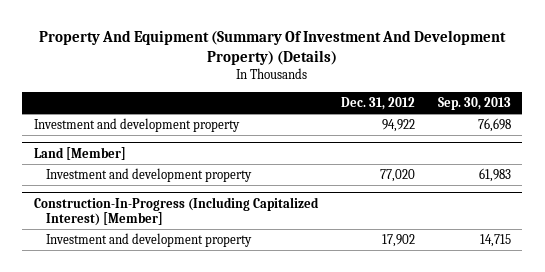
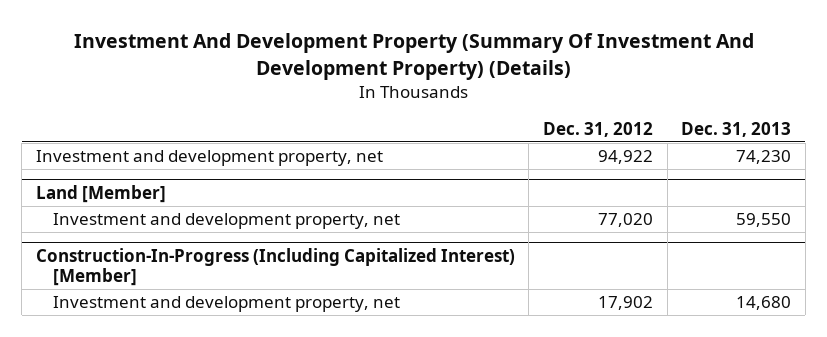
- Property And Equipment (Summary Of Investment And Development Property) (Details)
+ Investment And Development Property (Summary Of Investment And Development Property) (Details)
- | Dec. 31, 2012 | Sep. 30, 2013
+ | Dec. 31, 2012 | Dec. 31, 2013
- Investment and development property | 94,922 | 76,698
+ Investment and development property, net | 94,922 | 74,230
@ Land [Member]
- Investment and development property | 77,020 | 61,983
+ Investment and development property, net | 77,020 | 59,550
@ Construction-In-Progress (Including Capitalized Interest) [Member]
- Investment and development property | 17,902 | 14,715
+ Investment and development property, net | 17,902 | 14,680

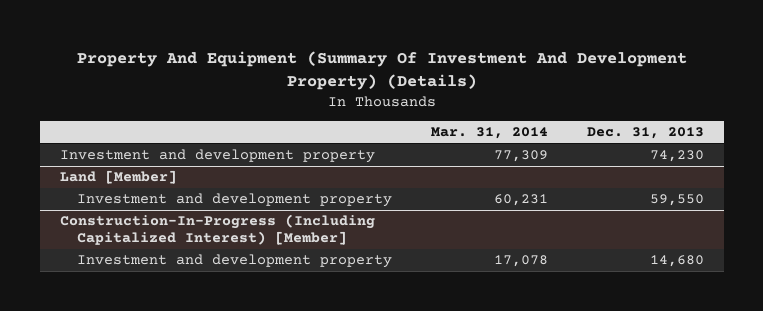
- Investment And Development Property (Summary Of Investment And Development Property) (Details)
+ Property And Equipment (Summary Of Investment And Development Property) (Details)
- | Dec. 31, 2012 | Dec. 31, 2013
+ | Mar. 31, 2014 | Dec. 31, 2013
- Investment and development property, net | 94,922 | 74,230
+ Investment and development property | 77,309 | 74,230
@ Land [Member]
- Investment and development property, net | 77,020 | 59,550
+ Investment and development property | 60,231 | 59,550
@ Construction-In-Progress (Including Capitalized Interest) [Member]
- Investment and development property, net | 17,902 | 14,680
+ Investment and development property | 17,078 | 14,680

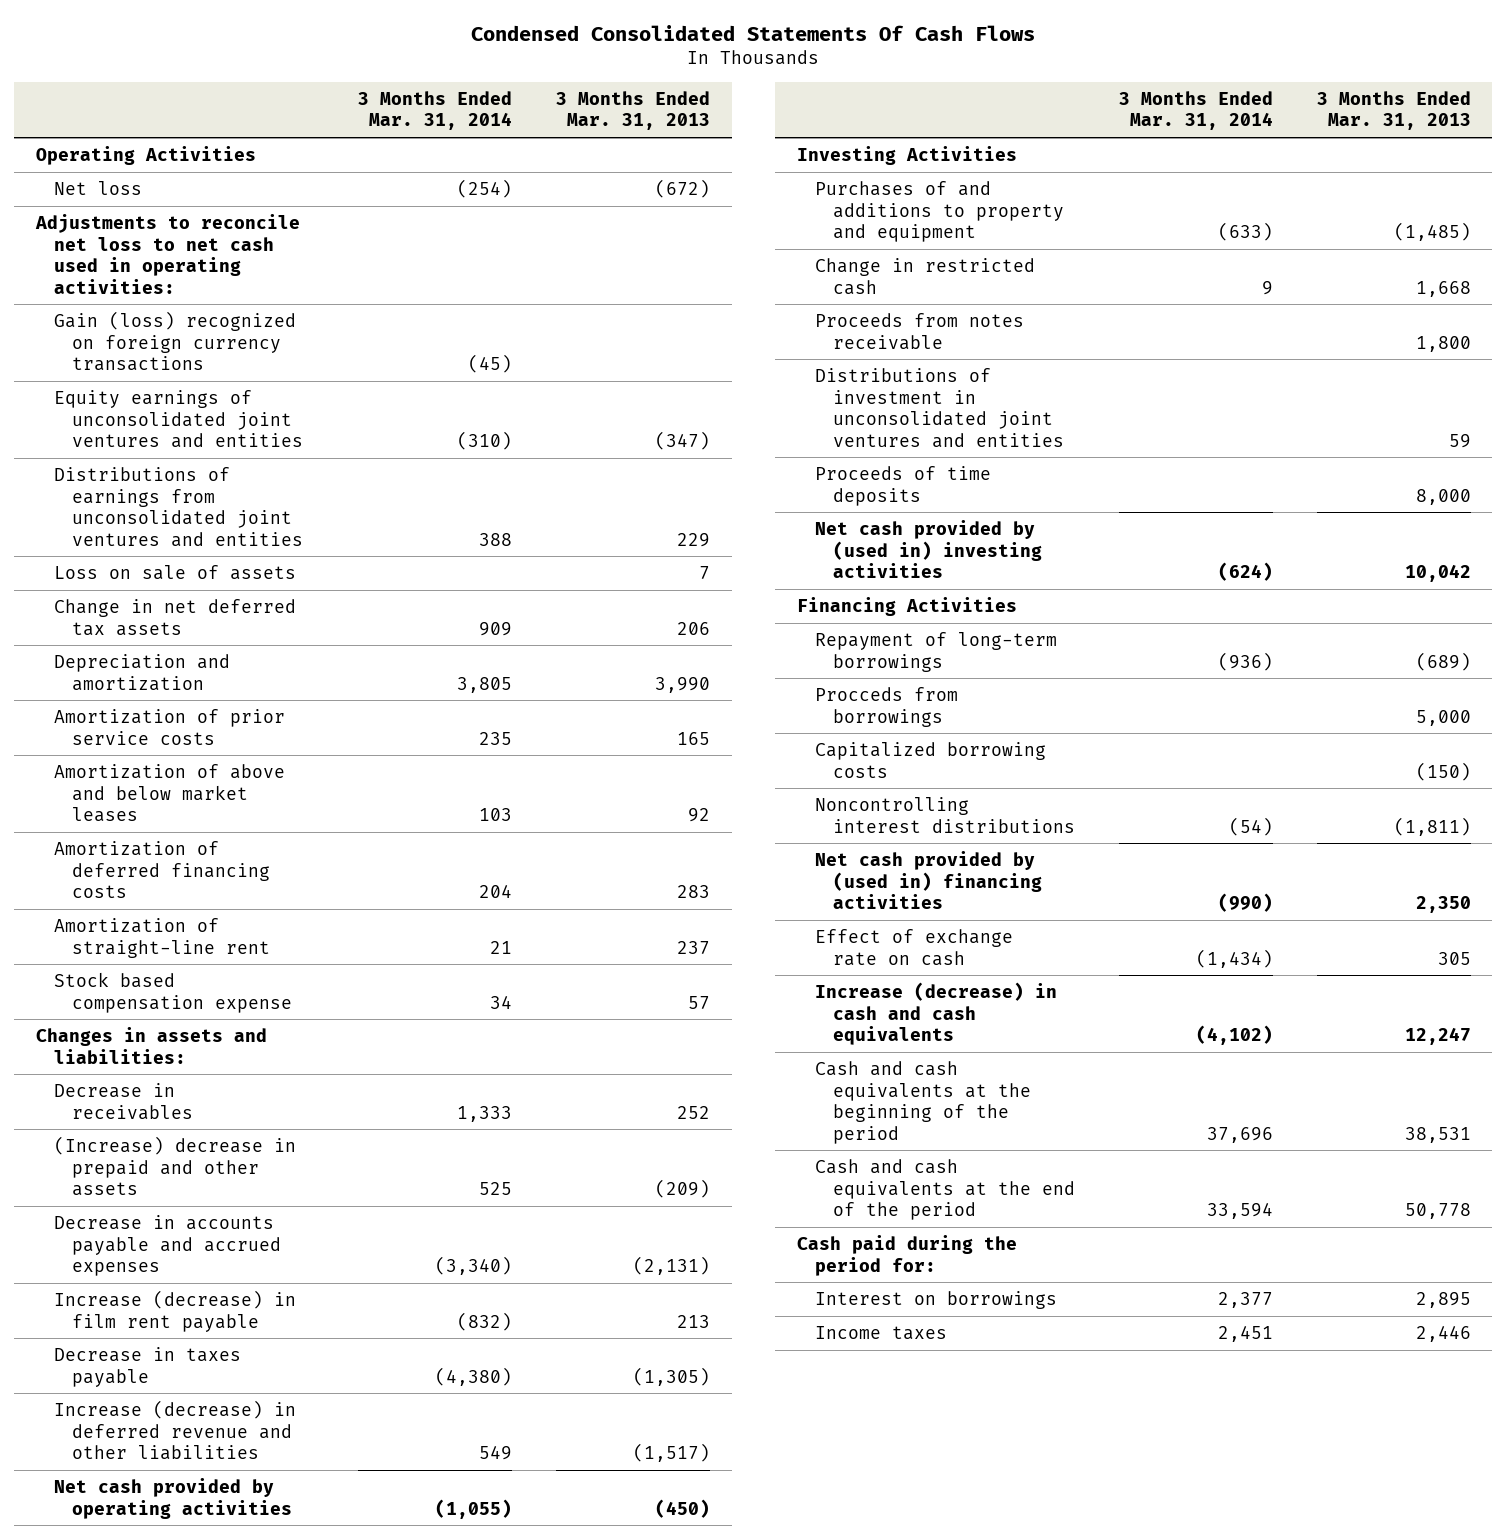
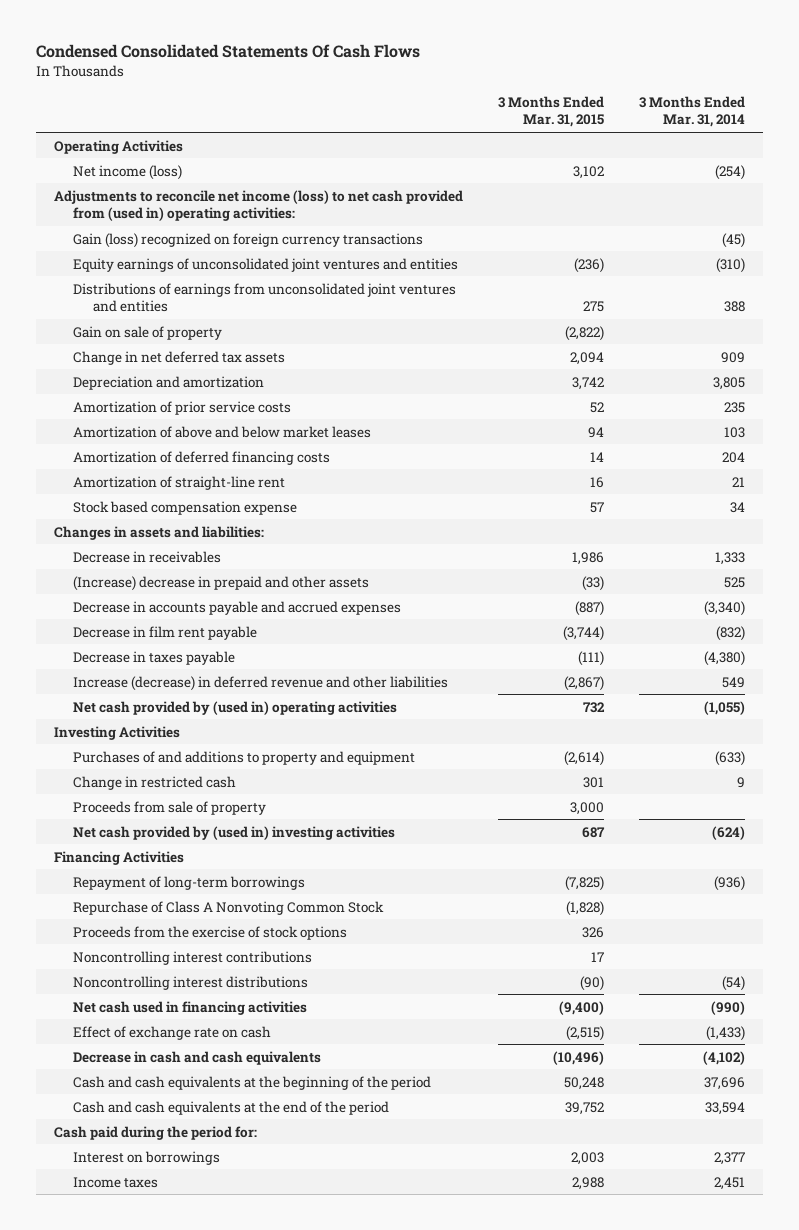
- | 3 Months Ended Mar. 31, 2014 | 3 Months Ended Mar. 31, 2013
+ | 3 Months Ended Mar. 31, 2015 | 3 Months Ended Mar. 31, 2014
- Net loss | (254) | (672)
- Adjustments to reconcile net loss to net cash used in operating activities:
+ Net income (loss) | 3,102 | (254)
+ Adjustments to reconcile net income (loss) to net cash provided from (used in) operating activities:
- Loss on sale of assets | | 7
+ Gain on sale of property | (2,822) |
- Increase (decrease) in film rent payable | (832) | 213
+ Decrease in film rent payable | (3,744) | (832)
- Net cash provided by operating activities | (1,055) | (450)
+ Net cash provided by (used in) operating activities | 732 | (1,055)
- Proceeds from notes receivable | | 1,800
- Distributions of investment in unconsolidated joint ventures and entities | | 59
- Proceeds of time deposits | | 8,000
+ Proceeds from sale of property | 3,000 |
- Procceds from borrowings | | 5,000
- Capitalized borrowing costs | | (150)
+ Repurchase of Class A Nonvoting Common Stock | (1,828) |
+ Proceeds from the exercise of stock options | 326 |
+ Noncontrolling interest contributions | 17 |
- Net cash provided by (used in) financing activities | (990) | 2,350
- Effect of exchange rate on cash | (1,434) | 305
- Increase (decrease) in cash and cash equivalents | (4,102) | 12,247
+ Net cash used in financing activities | (9,400) | (990)
+ Effect of exchange rate on cash | (2,515) | (1,433)
+ Decrease in cash and cash equivalents | (10,496) | (4,102)

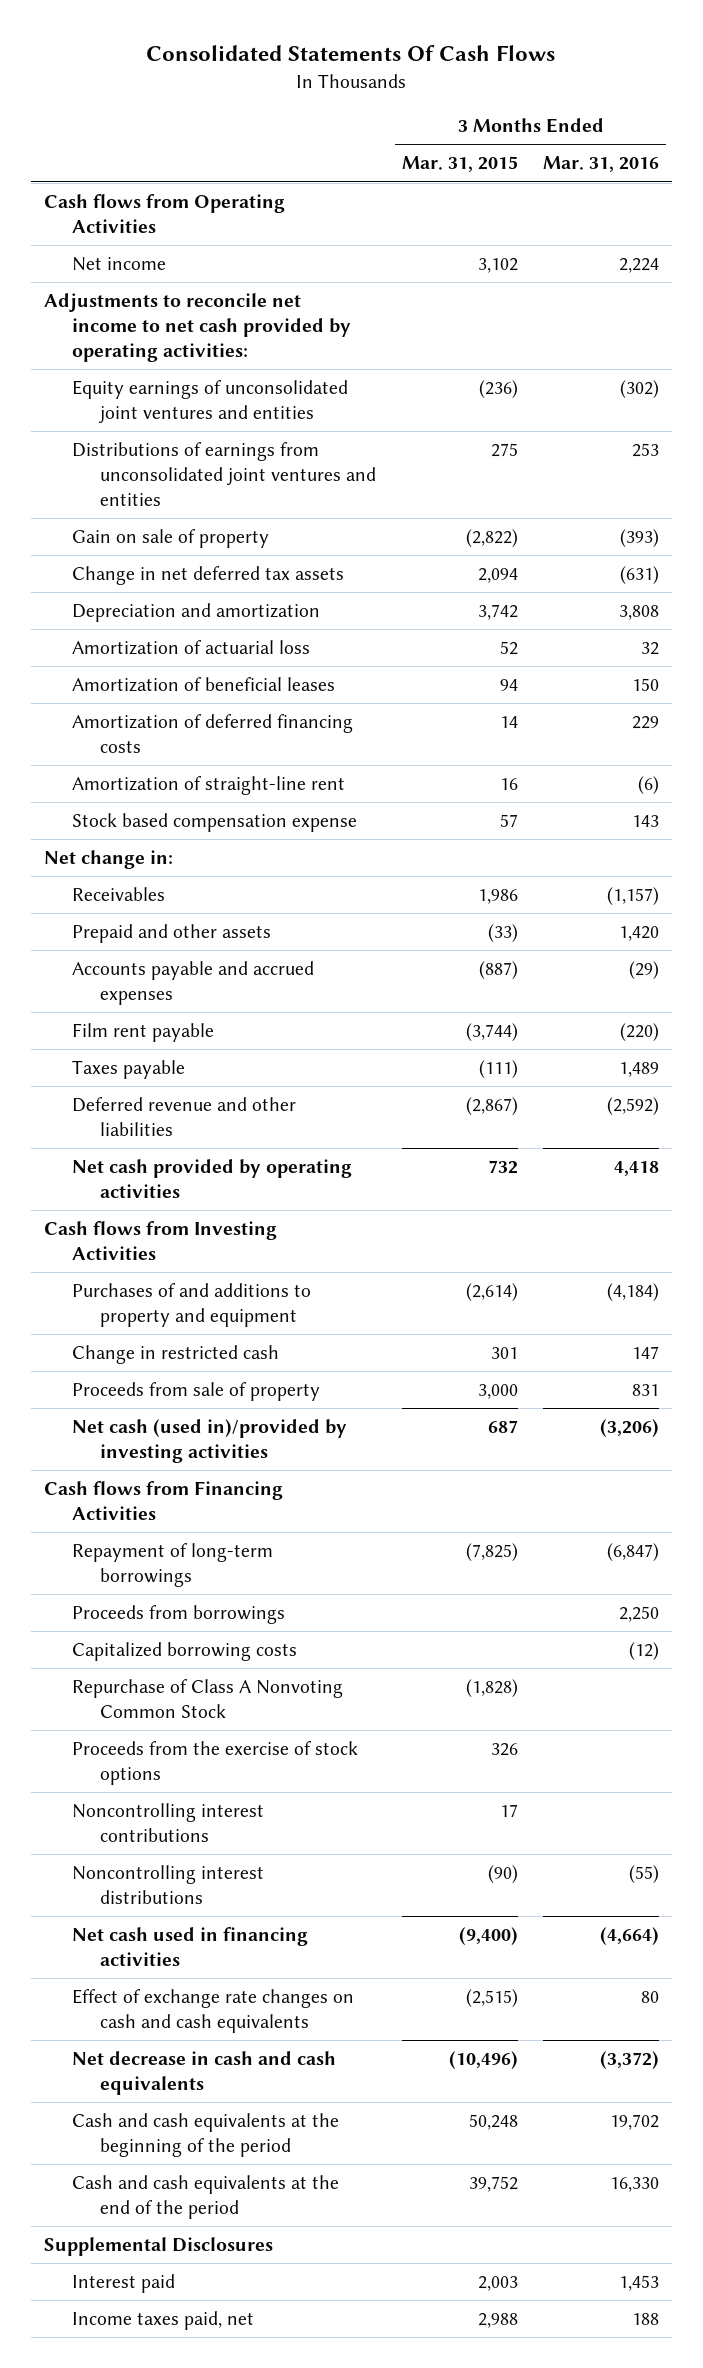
- Condensed Consolidated Statements Of Cash Flows
+ Consolidated Statements Of Cash Flows
- | 3 Months Ended Mar. 31, 2015 | 3 Months Ended Mar. 31, 2014
+ | 3 Months Ended Mar. 31, 2015 | 3 Months Ended Mar. 31, 2016
- Operating Activities
- Net income (loss) | 3,102 | (254)
- Adjustments to reconcile net income (loss) to net cash provided from (used in) operating activities:
- Gain (loss) recognized on foreign currency transactions | | (45)
+ Cash flows from Operating Activities
+ Net income | 3,102 | 2,224
+ Adjustments to reconcile net income to net cash provided by operating activities:
- Amortization of prior service costs | 52 | 235
- Amortization of above and below market leases | 94 | 103
+ Amortization of actuarial loss | 52 | 32
+ Amortization of beneficial leases | 94 | 150
- Changes in assets and liabilities:
- Decrease in receivables | 1,986 | 1,333
- (Increase) decrease in prepaid and other assets | (33) | 525
- Decrease in accounts payable and accrued expenses | (887) | (3,340)
- Decrease in film rent payable | (3,744) | (832)
- Decrease in taxes payable | (111) | (4,380)
- Increase (decrease) in deferred revenue and other liabilities | (2,867) | 549
- Net cash provided by (used in) operating activities | 732 | (1,055)
- Investing Activities
+ Net change in:
+ Receivables | 1,986 | (1,157)
+ Prepaid and other assets | (33) | 1,420
+ Accounts payable and accrued expenses | (887) | (29)
+ Film rent payable | (3,744) | (220)
+ Taxes payable | (111) | 1,489
+ Deferred revenue and other liabilities | (2,867) | (2,592)
+ Net cash provided by operating activities | 732 | 4,418
+ Cash flows from Investing Activities
- Net cash provided by (used in) investing activities | 687 | (624)
- Financing Activities
+ Net cash (used in)/provided by investing activities | 687 | (3,206)
+ Cash flows from Financing Activities
+ Proceeds from borrowings | | 2,250
+ Capitalized borrowing costs | | (12)
- Effect of exchange rate on cash | (2,515) | (1,433)
- Decrease in cash and cash equivalents | (10,496) | (4,102)
+ Effect of exchange rate changes on cash and cash equivalents | (2,515) | 80
+ Net decrease in cash and cash equivalents | (10,496) | (3,372)
- Cash paid during the period for:
- Interest on borrowings | 2,003 | 2,377
- Income taxes | 2,988 | 2,451
+ Supplemental Disclosures
+ Interest paid | 2,003 | 1,453
+ Income taxes paid, net | 2,988 | 188

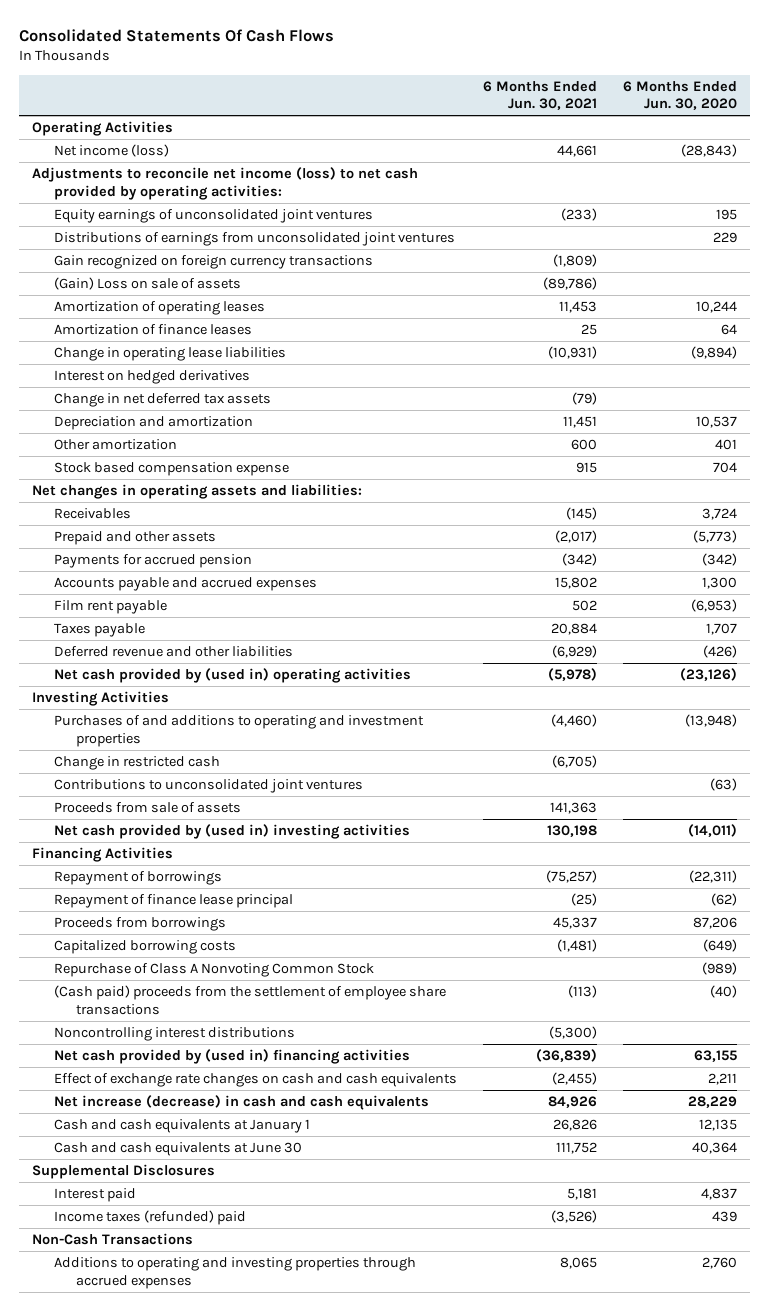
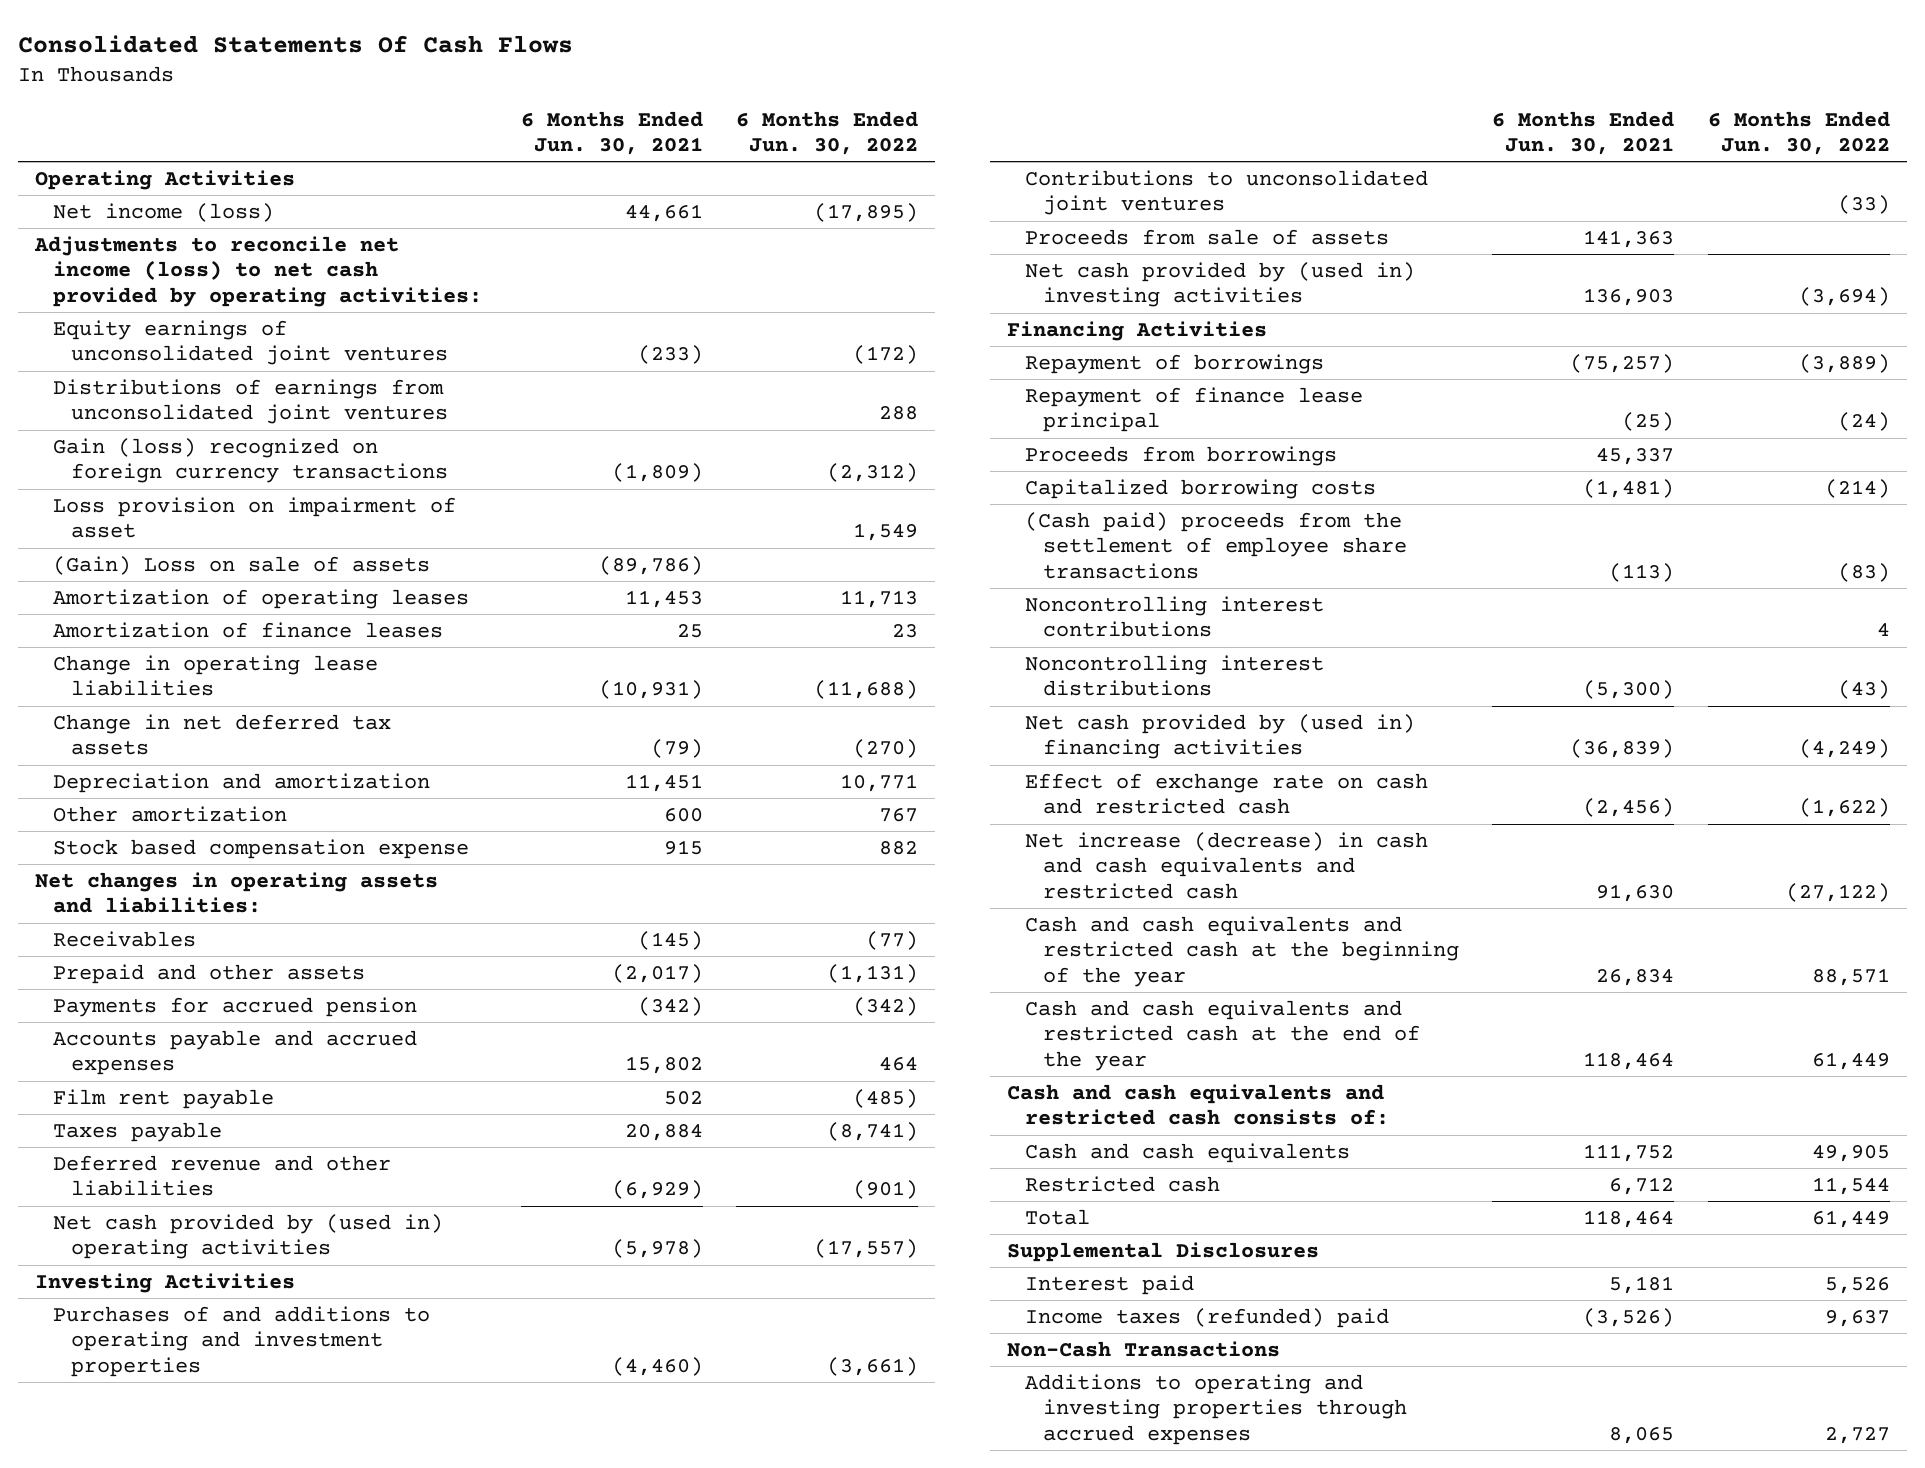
- | 6 Months Ended Jun. 30, 2021 | 6 Months Ended Jun. 30, 2020
+ | 6 Months Ended Jun. 30, 2021 | 6 Months Ended Jun. 30, 2022
- Gain recognized on foreign currency transactions | (1,809) |
+ Gain (loss) recognized on foreign currency transactions | (1,809) | (2,312)
+ Loss provision on impairment of asset | | 1,549
- Interest on hedged derivatives
- Change in restricted cash | (6,705) |
- Net cash provided by (used in) investing activities | 130,198 | (14,011)
+ Net cash provided by (used in) investing activities | 136,903 | (3,694)
- Repurchase of Class A Nonvoting Common Stock | | (989)
+ Noncontrolling interest contributions | | 4
- Effect of exchange rate changes on cash and cash equivalents | (2,455) | 2,211
- Net increase (decrease) in cash and cash equivalents | 84,926 | 28,229
- Cash and cash equivalents at January 1 | 26,826 | 12,135
- Cash and cash equivalents at June 30 | 111,752 | 40,364
+ Effect of exchange rate on cash and restricted cash | (2,456) | (1,622)
+ Net increase (decrease) in cash and cash equivalents and restricted cash | 91,630 | (27,122)
+ Cash and cash equivalents and restricted cash at the beginning of the year | 26,834 | 88,571
+ Cash and cash equivalents and restricted cash at the end of the year | 118,464 | 61,449
+ Cash and cash equivalents and restricted cash consists of:
+ Cash and cash equivalents | 111,752 | 49,905
+ Restricted cash | 6,712 | 11,544
+ Total | 118,464 | 61,449

